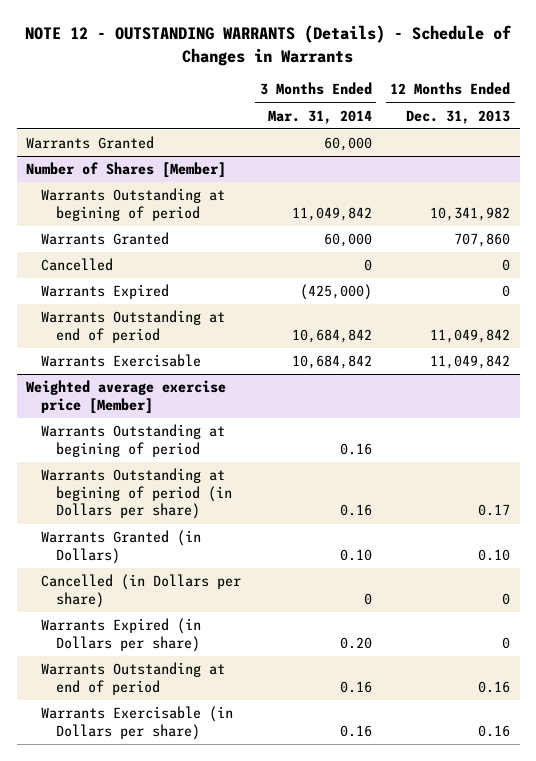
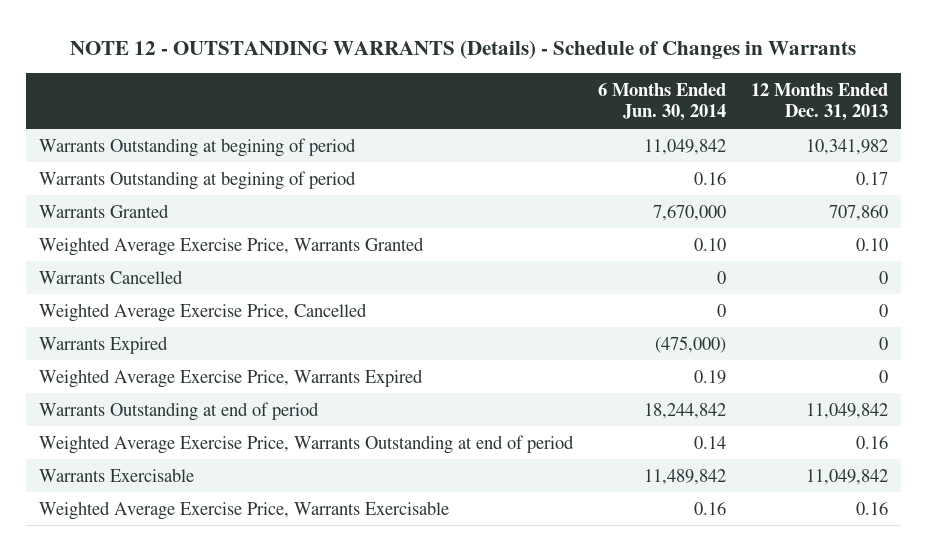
- | 3 Months Ended Mar. 31, 2014 | 12 Months Ended Dec. 31, 2013
+ | 6 Months Ended Jun. 30, 2014 | 12 Months Ended Dec. 31, 2013
- Warrants Granted | 60,000 |
- Number of Shares [Member]
+ Warrants Outstanding at begining of period | 0.16 | 0.17
- Cancelled | 0 | 0
+ Weighted Average Exercise Price, Warrants Granted | 0.10 | 0.10
+ Warrants Cancelled | 0 | 0
+ Weighted Average Exercise Price, Cancelled | 0 | 0
+ Weighted Average Exercise Price, Warrants Expired | 0.19 | 0
+ Weighted Average Exercise Price, Warrants Outstanding at end of period | 0.14 | 0.16
- Weighted average exercise price [Member]
- Warrants Outstanding at begining of period | 0.16 |
- Warrants Outstanding at begining of period (in Dollars per share) | 0.16 | 0.17
- Warrants Granted (in Dollars) | 0.10 | 0.10
- Cancelled (in Dollars per share) | 0 | 0
- Warrants Expired (in Dollars per share) | 0.20 | 0
- Warrants Outstanding at end of period | 0.16 | 0.16
- Warrants Exercisable (in Dollars per share) | 0.16 | 0.16
+ Weighted Average Exercise Price, Warrants Exercisable | 0.16 | 0.16

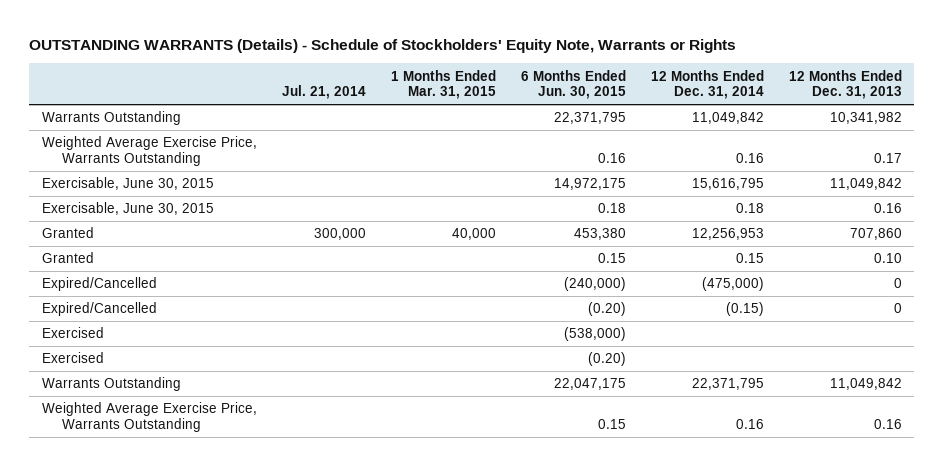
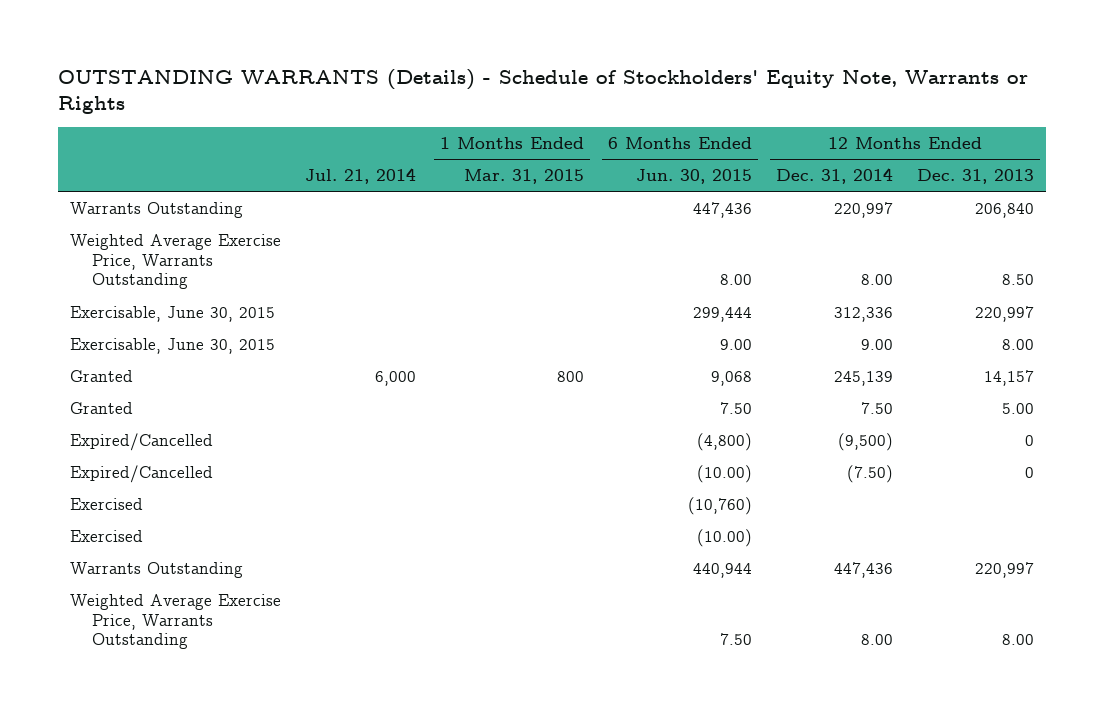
- Warrants Outstanding | | | 22,371,795 | 11,049,842 | 10,341,982
- Weighted Average Exercise Price, Warrants Outstanding | | | 0.16 | 0.16 | 0.17
- Exercisable, June 30, 2015 | | | 14,972,175 | 15,616,795 | 11,049,842
- Exercisable, June 30, 2015 | | | 0.18 | 0.18 | 0.16
- Granted | 300,000 | 40,000 | 453,380 | 12,256,953 | 707,860
- Granted | | | 0.15 | 0.15 | 0.10
- Expired/Cancelled | | | (240,000) | (475,000) | 0
- Expired/Cancelled | | | (0.20) | (0.15) | 0
- Exercised | | | (538,000) | |
- Exercised | | | (0.20) | |
- Warrants Outstanding | | | 22,047,175 | 22,371,795 | 11,049,842
- Weighted Average Exercise Price, Warrants Outstanding | | | 0.15 | 0.16 | 0.16
+ Warrants Outstanding | | | 447,436 | 220,997 | 206,840
+ Weighted Average Exercise Price, Warrants Outstanding | | | 8.00 | 8.00 | 8.50
+ Exercisable, June 30, 2015 | | | 299,444 | 312,336 | 220,997
+ Exercisable, June 30, 2015 | | | 9.00 | 9.00 | 8.00
+ Granted | 6,000 | 800 | 9,068 | 245,139 | 14,157
+ Granted | | | 7.50 | 7.50 | 5.00
+ Expired/Cancelled | | | (4,800) | (9,500) | 0
+ Expired/Cancelled | | | (10.00) | (7.50) | 0
+ Exercised | | | (10,760) | |
+ Exercised | | | (10.00) | |
+ Warrants Outstanding | | | 440,944 | 447,436 | 220,997
+ Weighted Average Exercise Price, Warrants Outstanding | | | 7.50 | 8.00 | 8.00

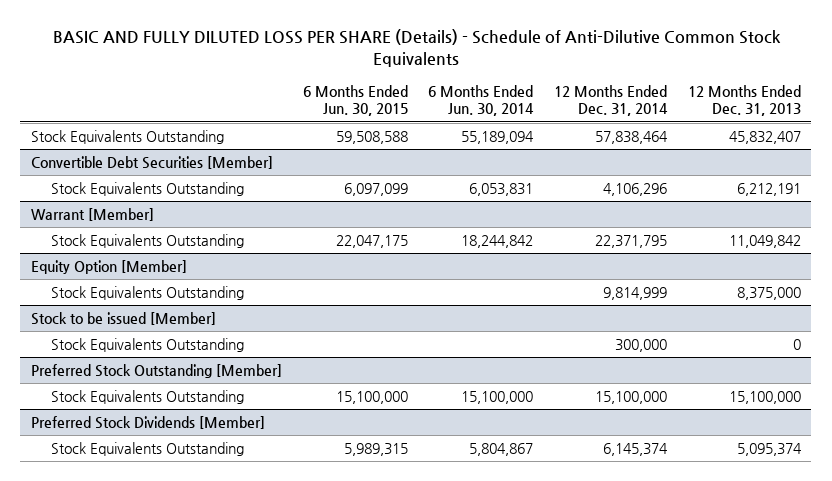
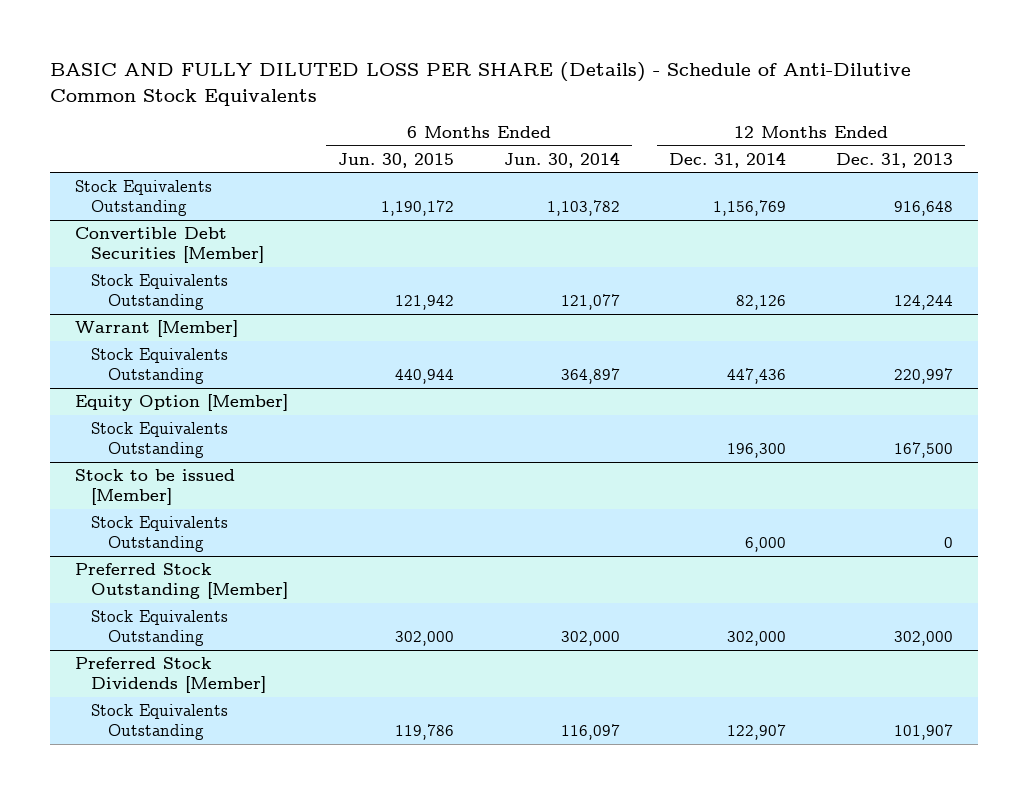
- Stock Equivalents Outstanding | 59,508,588 | 55,189,094 | 57,838,464 | 45,832,407
+ Stock Equivalents Outstanding | 1,190,172 | 1,103,782 | 1,156,769 | 916,648
@ Convertible Debt Securities [Member]
- Stock Equivalents Outstanding | 6,097,099 | 6,053,831 | 4,106,296 | 6,212,191
+ Stock Equivalents Outstanding | 121,942 | 121,077 | 82,126 | 124,244
@ Warrant [Member]
- Stock Equivalents Outstanding | 22,047,175 | 18,244,842 | 22,371,795 | 11,049,842
+ Stock Equivalents Outstanding | 440,944 | 364,897 | 447,436 | 220,997
@ Equity Option [Member]
- Stock Equivalents Outstanding | | | 9,814,999 | 8,375,000
+ Stock Equivalents Outstanding | | | 196,300 | 167,500
@ Stock to be issued [Member]
- Stock Equivalents Outstanding | | | 300,000 | 0
+ Stock Equivalents Outstanding | | | 6,000 | 0
@ Preferred Stock Outstanding [Member]
- Stock Equivalents Outstanding | 15,100,000 | 15,100,000 | 15,100,000 | 15,100,000
+ Stock Equivalents Outstanding | 302,000 | 302,000 | 302,000 | 302,000
@ Preferred Stock Dividends [Member]
- Stock Equivalents Outstanding | 5,989,315 | 5,804,867 | 6,145,374 | 5,095,374
+ Stock Equivalents Outstanding | 119,786 | 116,097 | 122,907 | 101,907

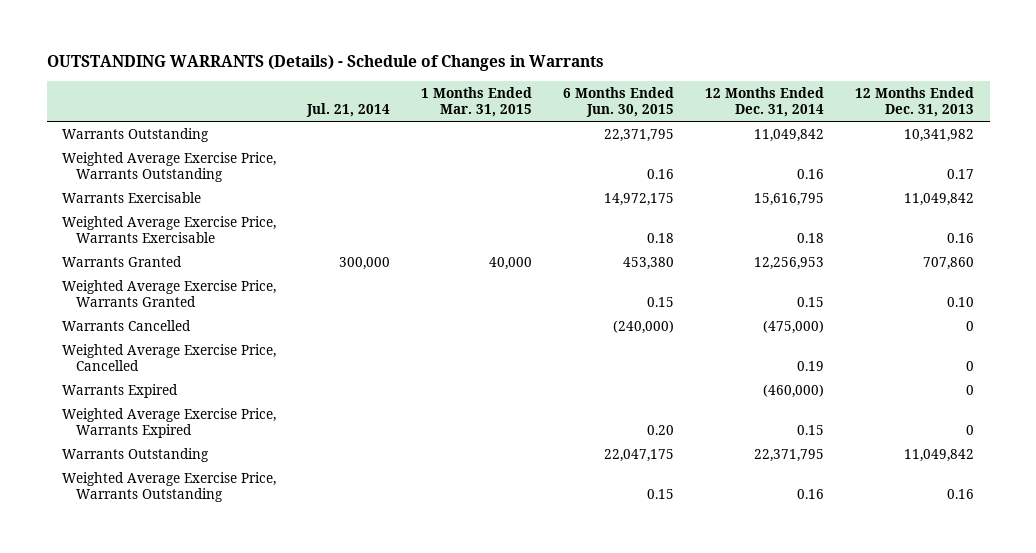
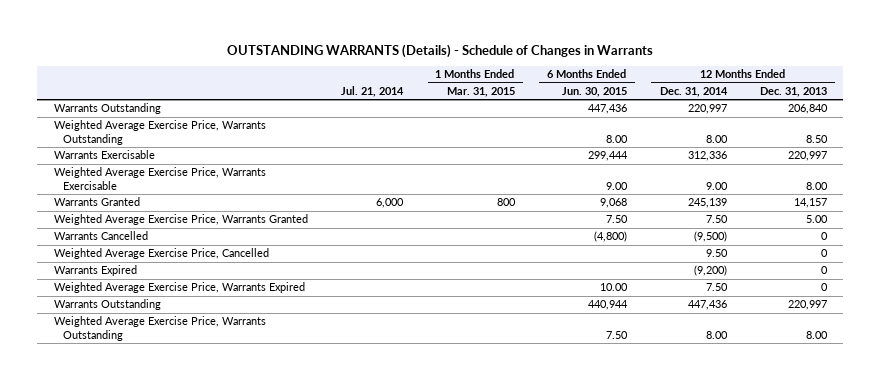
- Warrants Outstanding | | | 22,371,795 | 11,049,842 | 10,341,982
- Weighted Average Exercise Price, Warrants Outstanding | | | 0.16 | 0.16 | 0.17
- Warrants Exercisable | | | 14,972,175 | 15,616,795 | 11,049,842
- Weighted Average Exercise Price, Warrants Exercisable | | | 0.18 | 0.18 | 0.16
- Warrants Granted | 300,000 | 40,000 | 453,380 | 12,256,953 | 707,860
- Weighted Average Exercise Price, Warrants Granted | | | 0.15 | 0.15 | 0.10
- Warrants Cancelled | | | (240,000) | (475,000) | 0
- Weighted Average Exercise Price, Cancelled | | | | 0.19 | 0
- Warrants Expired | | | | (460,000) | 0
- Weighted Average Exercise Price, Warrants Expired | | | 0.20 | 0.15 | 0
- Warrants Outstanding | | | 22,047,175 | 22,371,795 | 11,049,842
- Weighted Average Exercise Price, Warrants Outstanding | | | 0.15 | 0.16 | 0.16
+ Warrants Outstanding | | | 447,436 | 220,997 | 206,840
+ Weighted Average Exercise Price, Warrants Outstanding | | | 8.00 | 8.00 | 8.50
+ Warrants Exercisable | | | 299,444 | 312,336 | 220,997
+ Weighted Average Exercise Price, Warrants Exercisable | | | 9.00 | 9.00 | 8.00
+ Warrants Granted | 6,000 | 800 | 9,068 | 245,139 | 14,157
+ Weighted Average Exercise Price, Warrants Granted | | | 7.50 | 7.50 | 5.00
+ Warrants Cancelled | | | (4,800) | (9,500) | 0
+ Weighted Average Exercise Price, Cancelled | | | | 9.50 | 0
+ Warrants Expired | | | | (9,200) | 0
+ Weighted Average Exercise Price, Warrants Expired | | | 10.00 | 7.50 | 0
+ Warrants Outstanding | | | 440,944 | 447,436 | 220,997
+ Weighted Average Exercise Price, Warrants Outstanding | | | 7.50 | 8.00 | 8.00

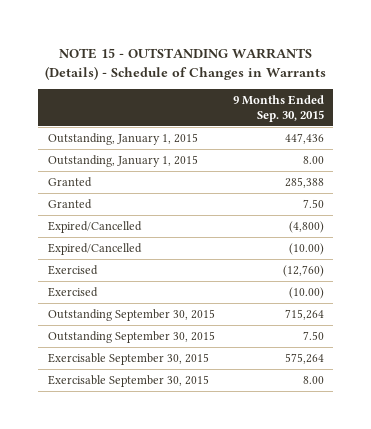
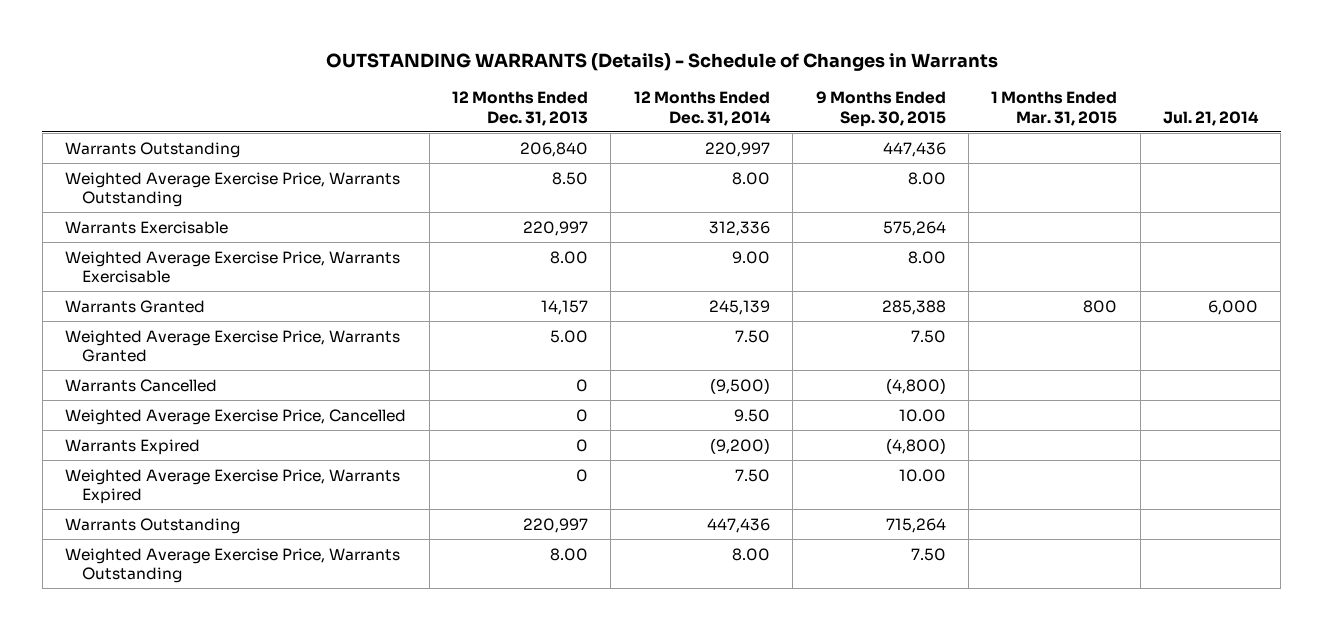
- NOTE 15 - OUTSTANDING WARRANTS (Details) - Schedule of Changes in Warrants
+ OUTSTANDING WARRANTS (Details) - Schedule of Changes in Warrants
- | 9 Months Ended Sep. 30, 2015
+ | 12 Months Ended Dec. 31, 2013 | 12 Months Ended Dec. 31, 2014 | 9 Months Ended Sep. 30, 2015 | 1 Months Ended Mar. 31, 2015 | Jul. 21, 2014
- Outstanding, January 1, 2015 | 447,436
- Outstanding, January 1, 2015 | 8.00
- Granted | 285,388
- Granted | 7.50
- Expired/Cancelled | (4,800)
- Expired/Cancelled | (10.00)
- Exercised | (12,760)
- Exercised | (10.00)
- Outstanding September 30, 2015 | 715,264
- Outstanding September 30, 2015 | 7.50
- Exercisable September 30, 2015 | 575,264
- Exercisable September 30, 2015 | 8.00
+ Warrants Outstanding | 206,840 | 220,997 | 447,436 | |
+ Weighted Average Exercise Price, Warrants Outstanding | 8.50 | 8.00 | 8.00 | |
+ Warrants Exercisable | 220,997 | 312,336 | 575,264 | |
+ Weighted Average Exercise Price, Warrants Exercisable | 8.00 | 9.00 | 8.00 | |
+ Warrants Granted | 14,157 | 245,139 | 285,388 | 800 | 6,000
+ Weighted Average Exercise Price, Warrants Granted | 5.00 | 7.50 | 7.50 | |
+ Warrants Cancelled | 0 | (9,500) | (4,800) | |
+ Weighted Average Exercise Price, Cancelled | 0 | 9.50 | 10.00 | |
+ Warrants Expired | 0 | (9,200) | (4,800) | |
+ Weighted Average Exercise Price, Warrants Expired | 0 | 7.50 | 10.00 | |
+ Warrants Outstanding | 220,997 | 447,436 | 715,264 | |
+ Weighted Average Exercise Price, Warrants Outstanding | 8.00 | 8.00 | 7.50 | |

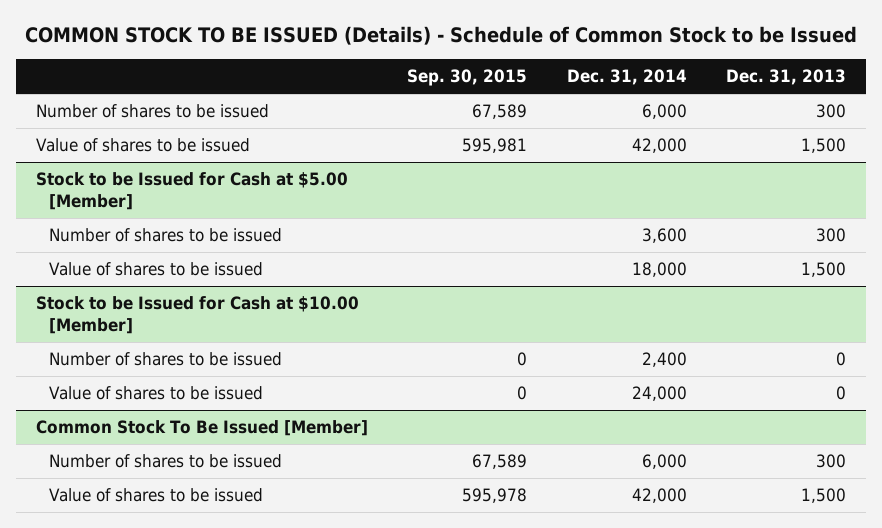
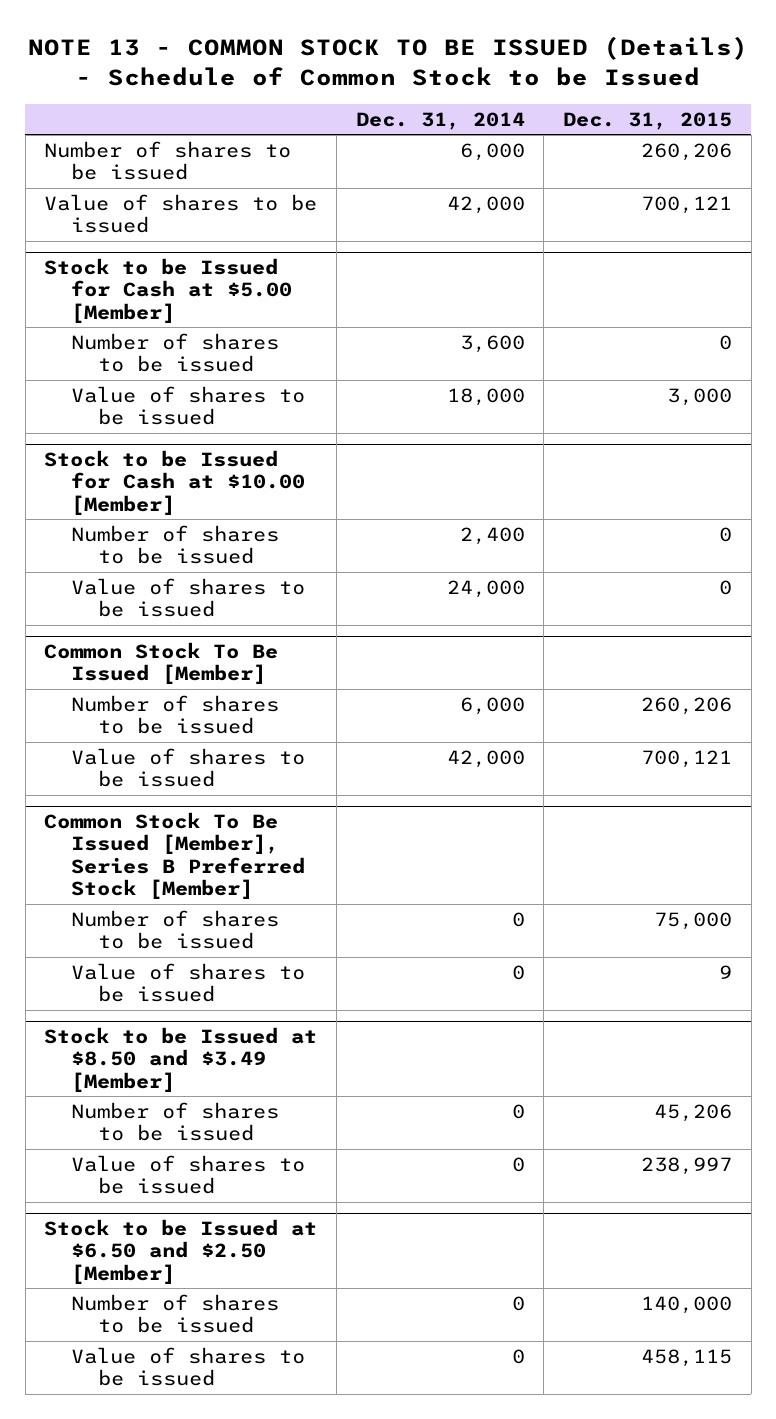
- COMMON STOCK TO BE ISSUED (Details) - Schedule of Common Stock to be Issued
+ NOTE 13 - COMMON STOCK TO BE ISSUED (Details) - Schedule of Common Stock to be Issued
- | Sep. 30, 2015 | Dec. 31, 2014 | Dec. 31, 2013
+ | Dec. 31, 2014 | Dec. 31, 2015
+ Common Stock To Be Issued [Member], Series B Preferred Stock [Member]
+ Number of shares to be issued | 0 | 75,000
+ Value of shares to be issued | 0 | 9
+ Stock to be Issued at $8.50 and $3.49 [Member]
+ Number of shares to be issued | 0 | 45,206
+ Value of shares to be issued | 0 | 238,997
+ Stock to be Issued at $6.50 and $2.50 [Member]
+ Number of shares to be issued | 0 | 140,000
+ Value of shares to be issued | 0 | 458,115

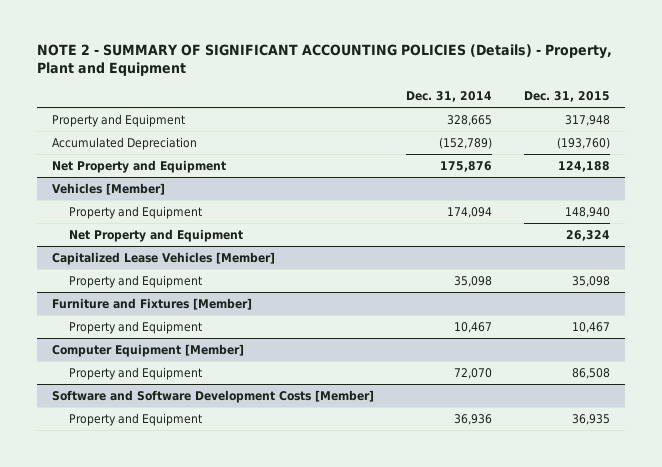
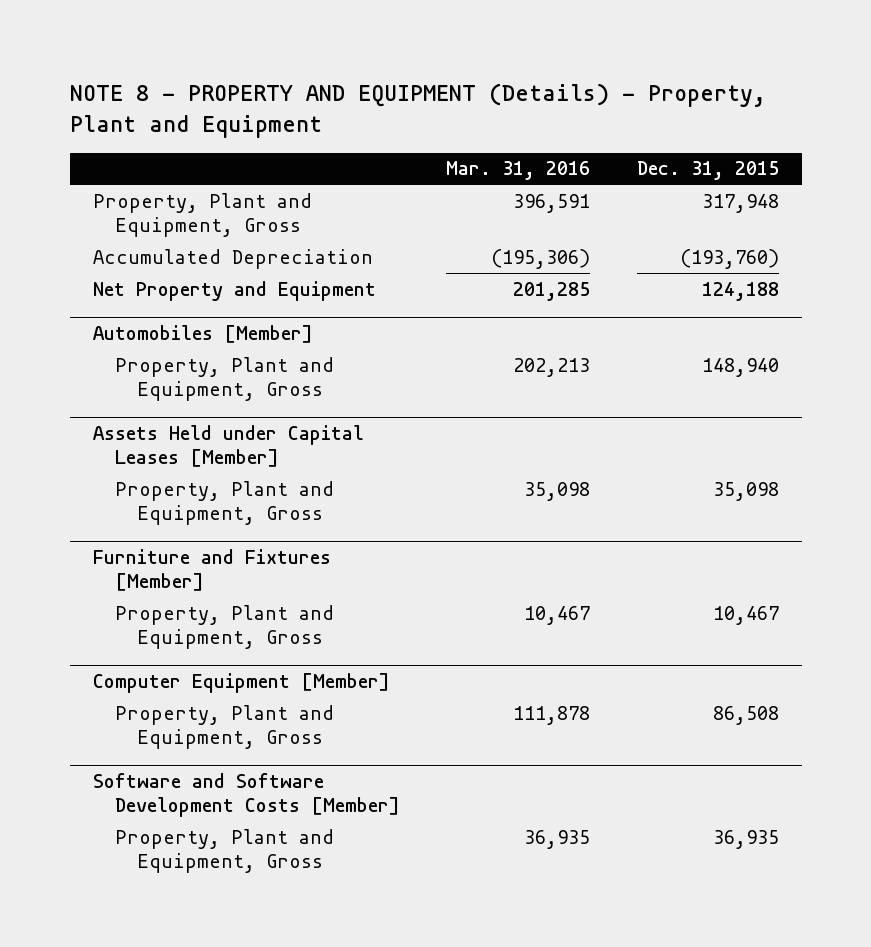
- NOTE 2 - SUMMARY OF SIGNIFICANT ACCOUNTING POLICIES (Details) - Property, Plant and Equipment
+ NOTE 8 - PROPERTY AND EQUIPMENT (Details) - Property, Plant and Equipment
- | Dec. 31, 2014 | Dec. 31, 2015
+ | Mar. 31, 2016 | Dec. 31, 2015
- Property and Equipment | 328,665 | 317,948
+ Property, Plant and Equipment, Gross | 396,591 | 317,948
- Vehicles [Member]
- Property and Equipment | 174,094 | 148,940
- Net Property and Equipment | | 26,324
- Capitalized Lease Vehicles [Member]
- Property and Equipment | 35,098 | 35,098
+ Automobiles [Member]
+ Property, Plant and Equipment, Gross | 202,213 | 148,940
+ Assets Held under Capital Leases [Member]
+ Property, Plant and Equipment, Gross | 35,098 | 35,098
@ Furniture and Fixtures [Member]
- Property and Equipment | 10,467 | 10,467
+ Property, Plant and Equipment, Gross | 10,467 | 10,467
@ Computer Equipment [Member]
- Property and Equipment | 72,070 | 86,508
+ Property, Plant and Equipment, Gross | 111,878 | 86,508
@ Software and Software Development Costs [Member]
- Property and Equipment | 36,936 | 36,935
+ Property, Plant and Equipment, Gross | 36,935 | 36,935

